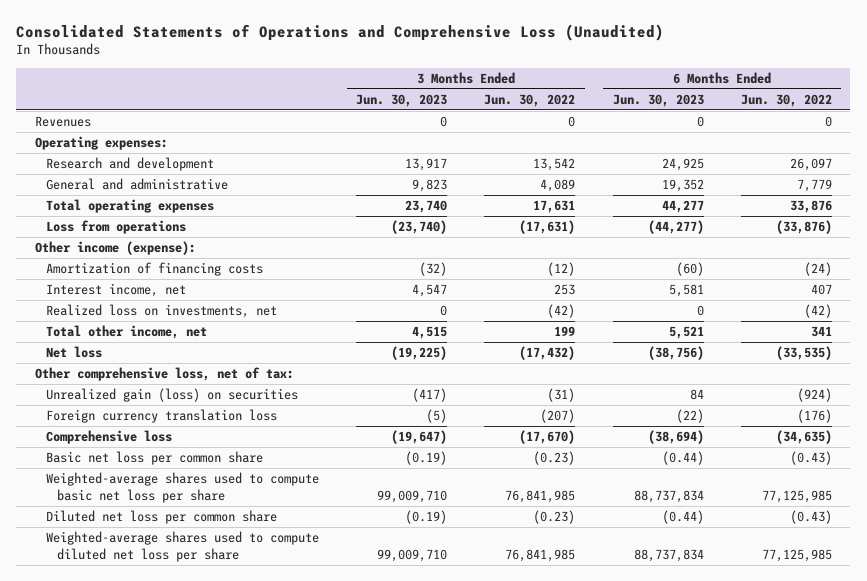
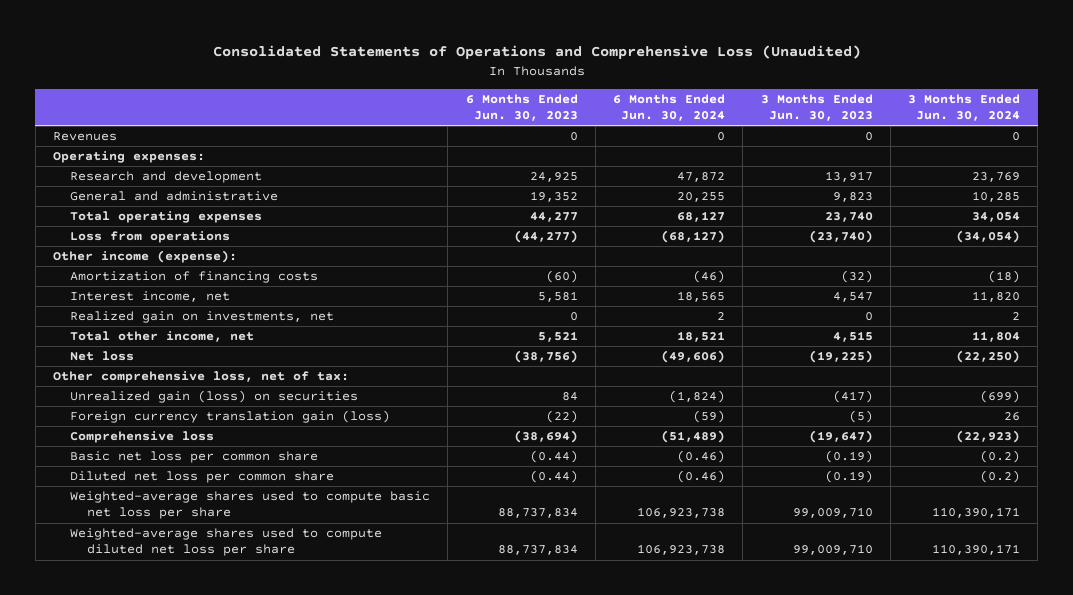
- | 3 Months Ended Jun. 30, 2023 | 3 Months Ended Jun. 30, 2022 | 6 Months Ended Jun. 30, 2023 | 6 Months Ended Jun. 30, 2022
+ | 6 Months Ended Jun. 30, 2023 | 6 Months Ended Jun. 30, 2024 | 3 Months Ended Jun. 30, 2023 | 3 Months Ended Jun. 30, 2024
- Realized loss on investments, net | 0 | (42) | 0 | (42)
+ Realized gain on investments, net | 0 | 2 | 0 | 2
- Foreign currency translation loss | (5) | (207) | (22) | (176)
+ Foreign currency translation gain (loss) | (22) | (59) | (5) | 26
moved down: Weighted-average shares used to compute basic net loss per share | 88,737,834 | 106,923,738 | 99,009,710 | 110,390,171

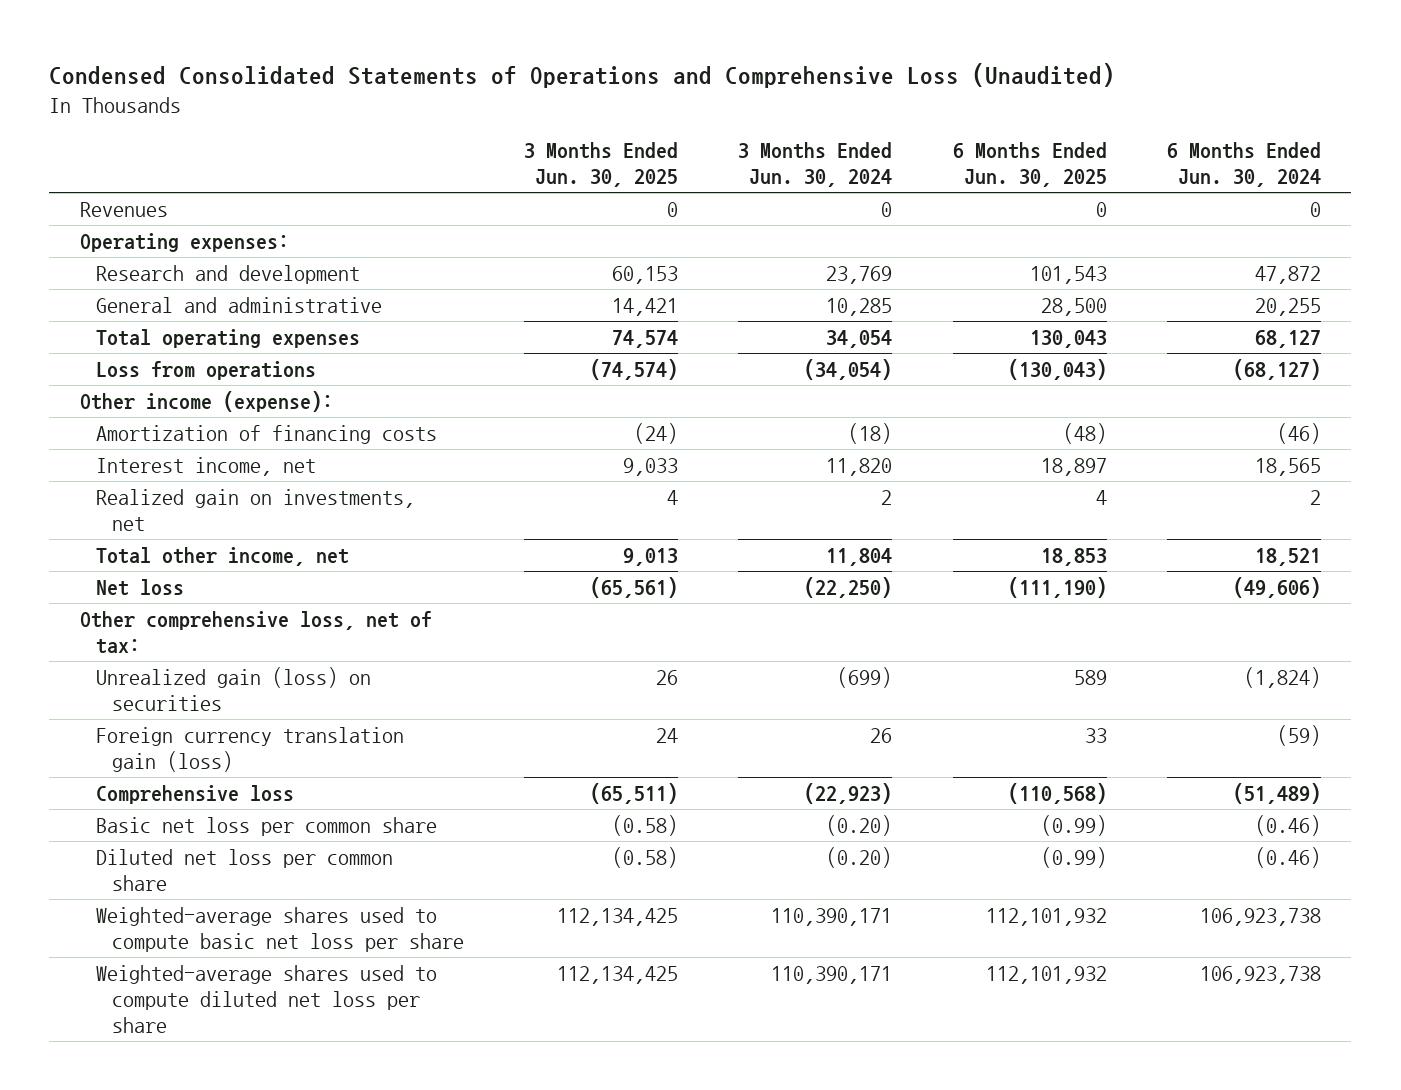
- Consolidated Statements of Operations and Comprehensive Loss (Unaudited)
+ Condensed Consolidated Statements of Operations and Comprehensive Loss (Unaudited)
- | 6 Months Ended Jun. 30, 2023 | 6 Months Ended Jun. 30, 2024 | 3 Months Ended Jun. 30, 2023 | 3 Months Ended Jun. 30, 2024
+ | 3 Months Ended Jun. 30, 2025 | 3 Months Ended Jun. 30, 2024 | 6 Months Ended Jun. 30, 2025 | 6 Months Ended Jun. 30, 2024
- Basic net loss per common share | (0.44) | (0.46) | (0.19) | (0.2)
- Diluted net loss per common share | (0.44) | (0.46) | (0.19) | (0.2)
+ Basic net loss per common share | (0.58) | (0.20) | (0.99) | (0.46)
+ Diluted net loss per common share | (0.58) | (0.20) | (0.99) | (0.46)

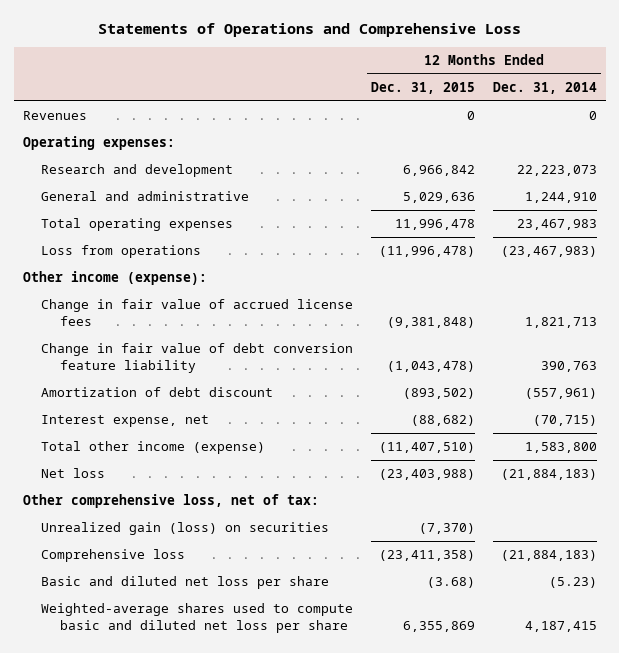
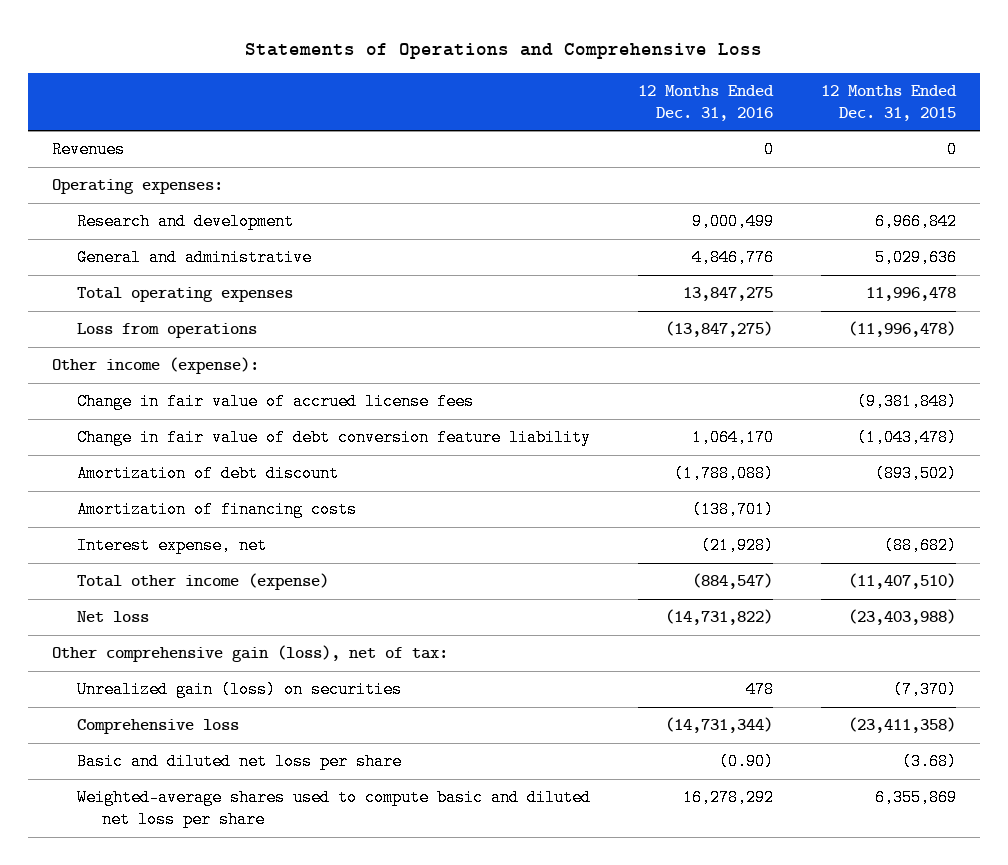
- | 12 Months Ended Dec. 31, 2015 | 12 Months Ended Dec. 31, 2014
+ | 12 Months Ended Dec. 31, 2016 | 12 Months Ended Dec. 31, 2015
+ Amortization of financing costs | (138,701) |
- Other comprehensive loss, net of tax:
+ Other comprehensive gain (loss), net of tax:

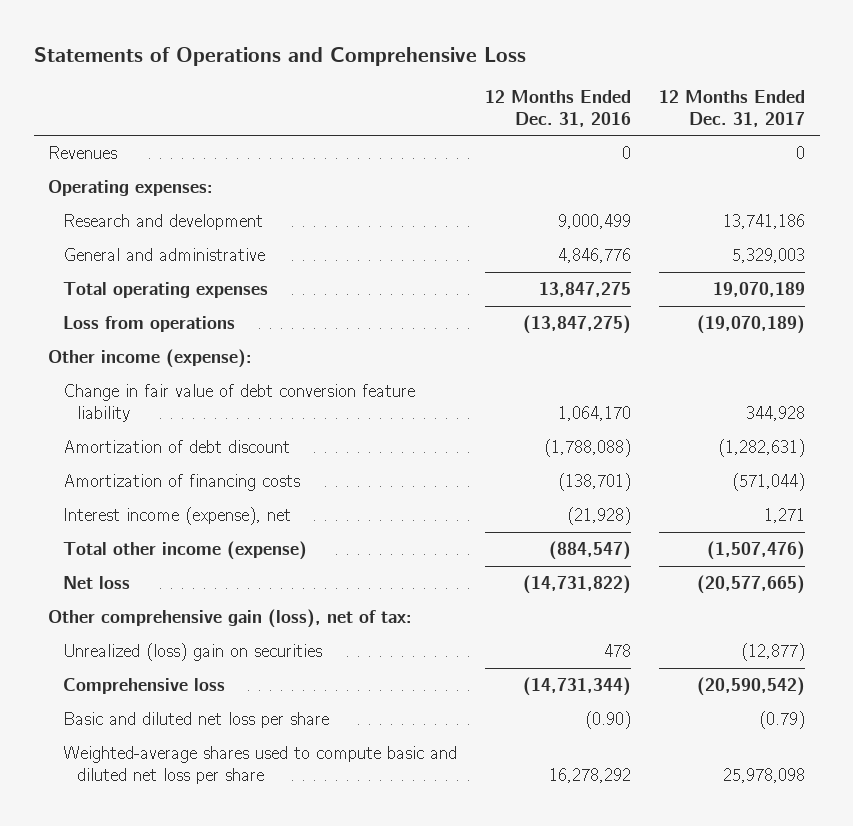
- | 12 Months Ended Dec. 31, 2016 | 12 Months Ended Dec. 31, 2015
+ | 12 Months Ended Dec. 31, 2016 | 12 Months Ended Dec. 31, 2017
- Change in fair value of accrued license fees | | (9,381,848)
- Interest expense, net | (21,928) | (88,682)
+ Interest income (expense), net | (21,928) | 1,271
- Unrealized gain (loss) on securities | 478 | (7,370)
+ Unrealized (loss) gain on securities | 478 | (12,877)

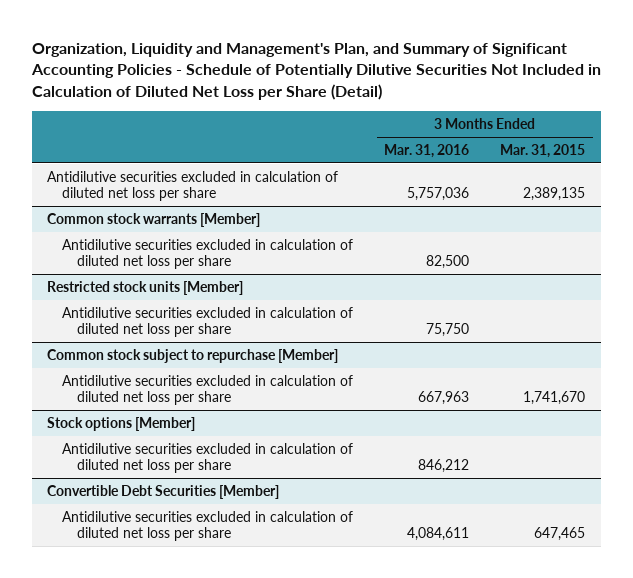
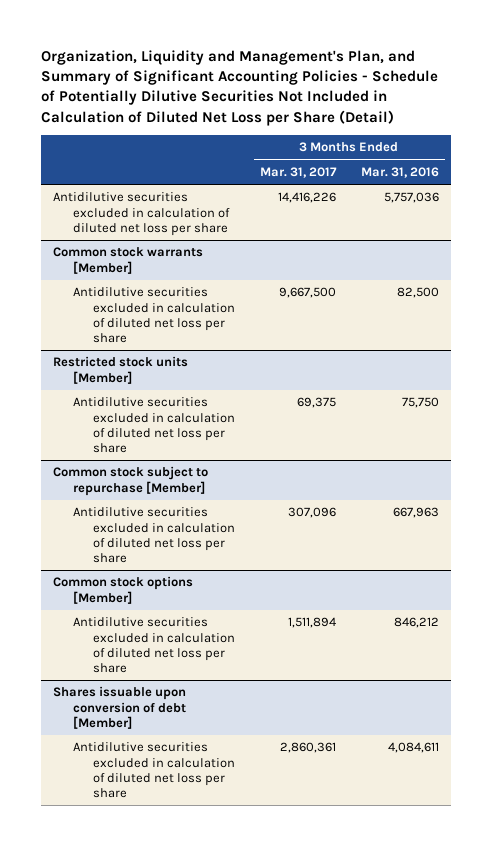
- | 3 Months Ended Mar. 31, 2016 | 3 Months Ended Mar. 31, 2015
+ | 3 Months Ended Mar. 31, 2017 | 3 Months Ended Mar. 31, 2016
- Stock options [Member]
+ Common stock options [Member]
- Convertible Debt Securities [Member]
+ Shares issuable upon conversion of debt [Member]

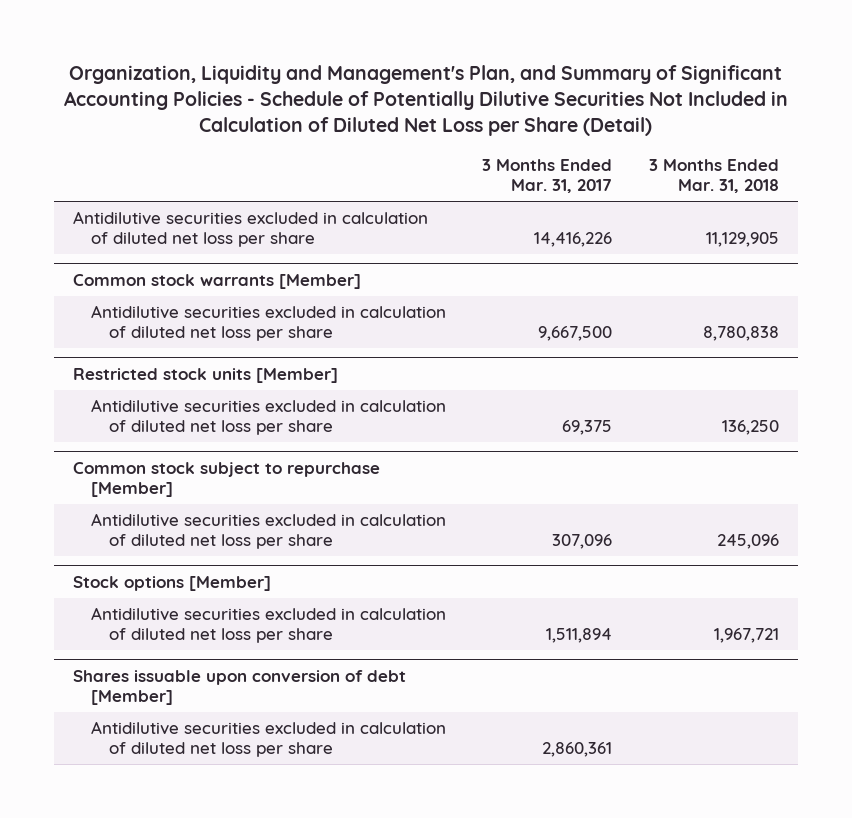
- | 3 Months Ended Mar. 31, 2017 | 3 Months Ended Mar. 31, 2016
+ | 3 Months Ended Mar. 31, 2017 | 3 Months Ended Mar. 31, 2018
- Common stock options [Member]
+ Stock options [Member]

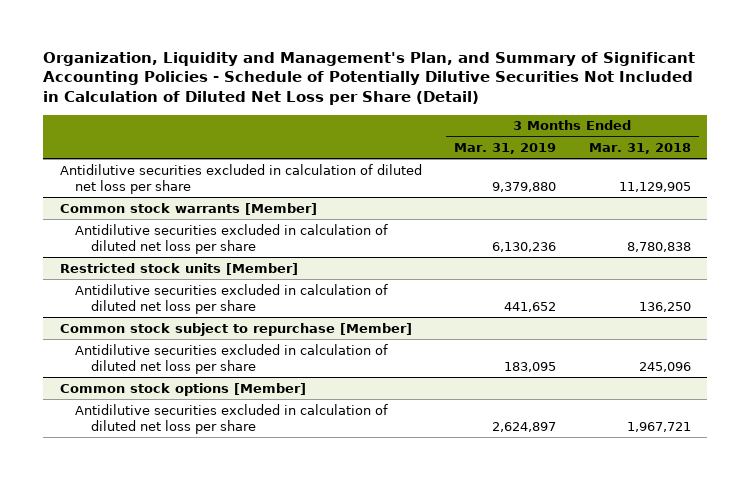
- | 3 Months Ended Mar. 31, 2017 | 3 Months Ended Mar. 31, 2018
+ | 3 Months Ended Mar. 31, 2019 | 3 Months Ended Mar. 31, 2018
- Stock options [Member]
+ Common stock options [Member]
- Shares issuable upon conversion of debt [Member]
- Antidilutive securities excluded in calculation of diluted net loss per share | 2,860,361 |

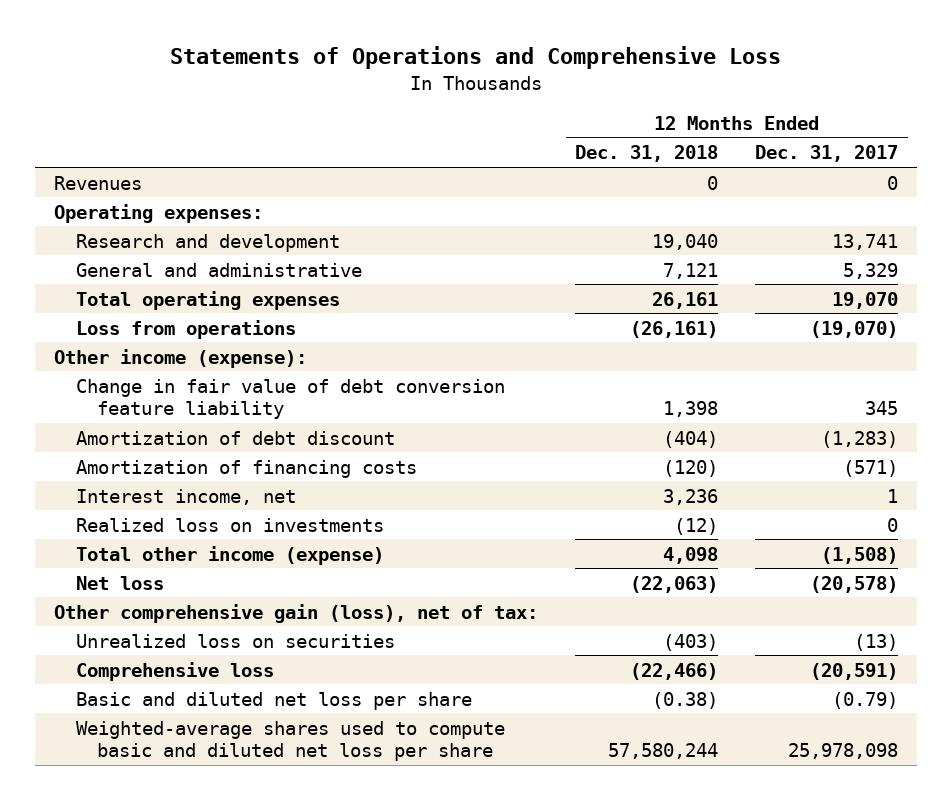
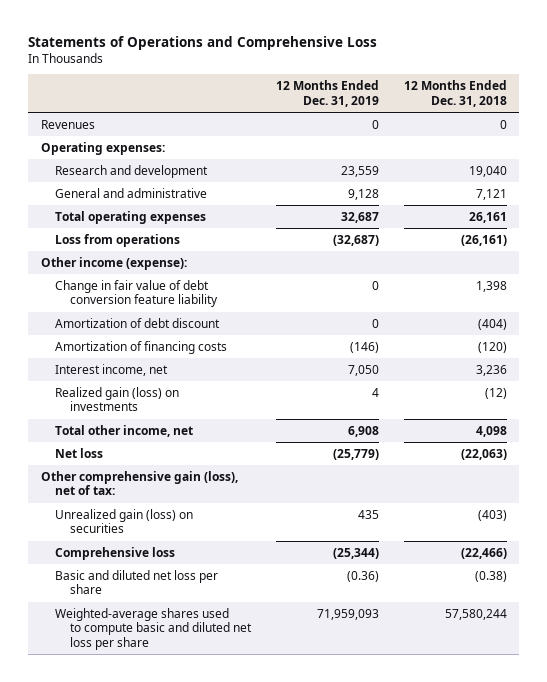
- | 12 Months Ended Dec. 31, 2018 | 12 Months Ended Dec. 31, 2017
+ | 12 Months Ended Dec. 31, 2019 | 12 Months Ended Dec. 31, 2018
- Realized loss on investments | (12) | 0
- Total other income (expense) | 4,098 | (1,508)
+ Realized gain (loss) on investments | 4 | (12)
+ Total other income, net | 6,908 | 4,098
- Unrealized loss on securities | (403) | (13)
+ Unrealized gain (loss) on securities | 435 | (403)

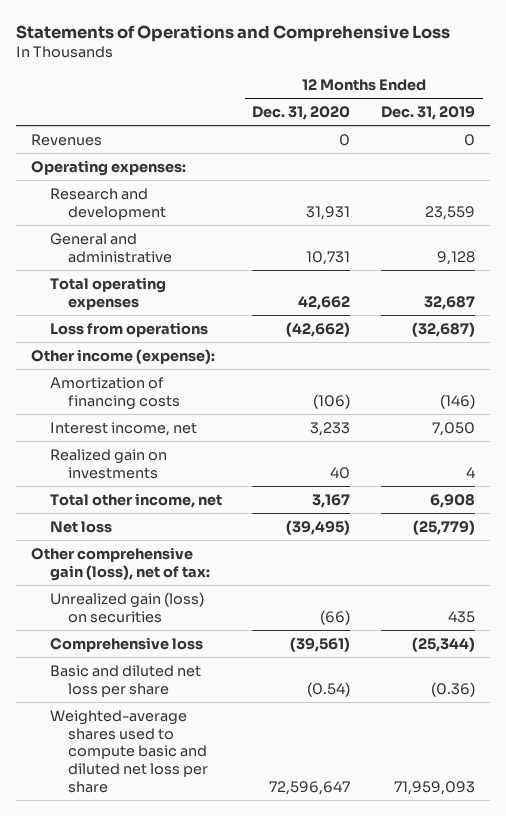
- | 12 Months Ended Dec. 31, 2019 | 12 Months Ended Dec. 31, 2018
+ | 12 Months Ended Dec. 31, 2020 | 12 Months Ended Dec. 31, 2019
- Change in fair value of debt conversion feature liability | 0 | 1,398
- Amortization of debt discount | 0 | (404)
- Realized gain (loss) on investments | 4 | (12)
+ Realized gain on investments | 40 | 4

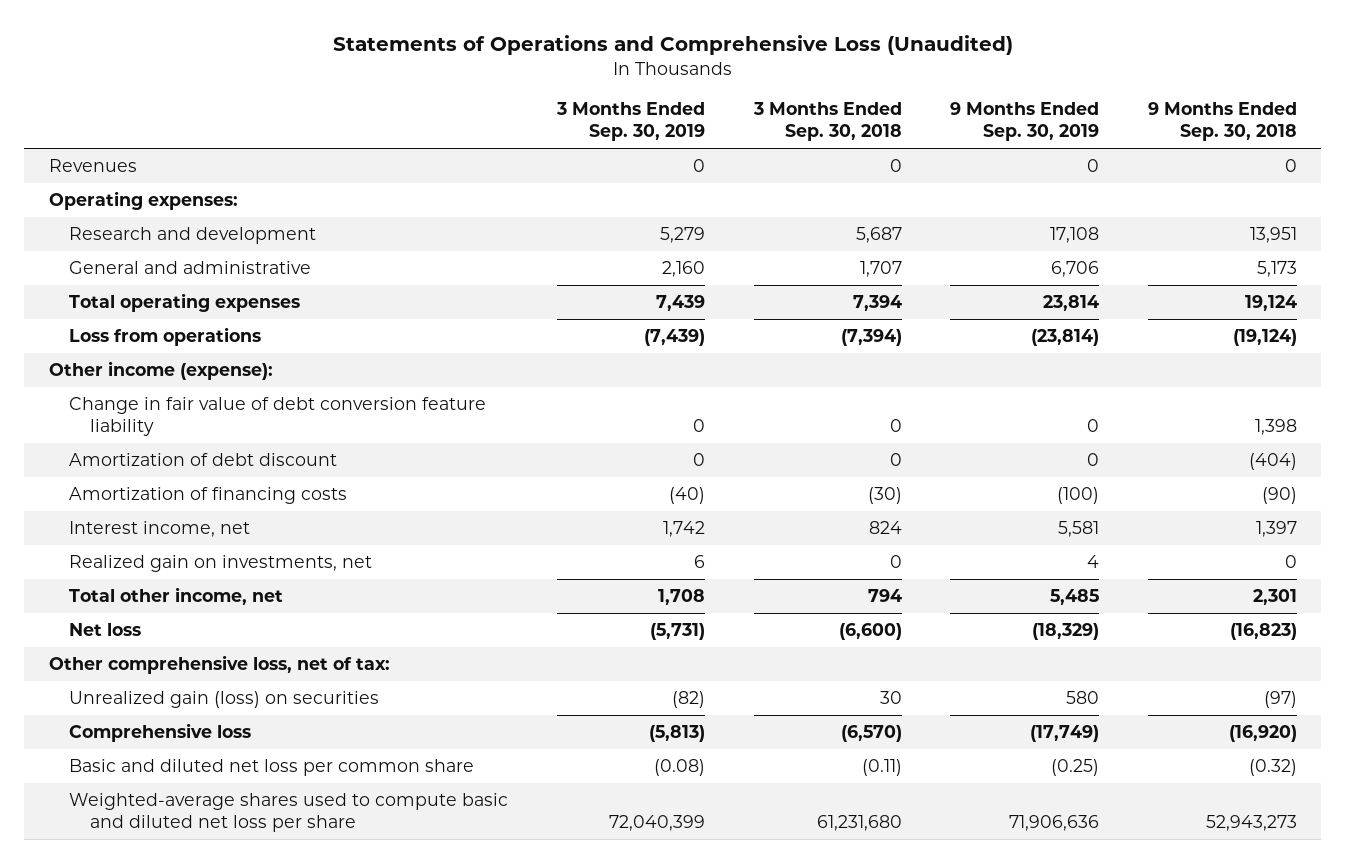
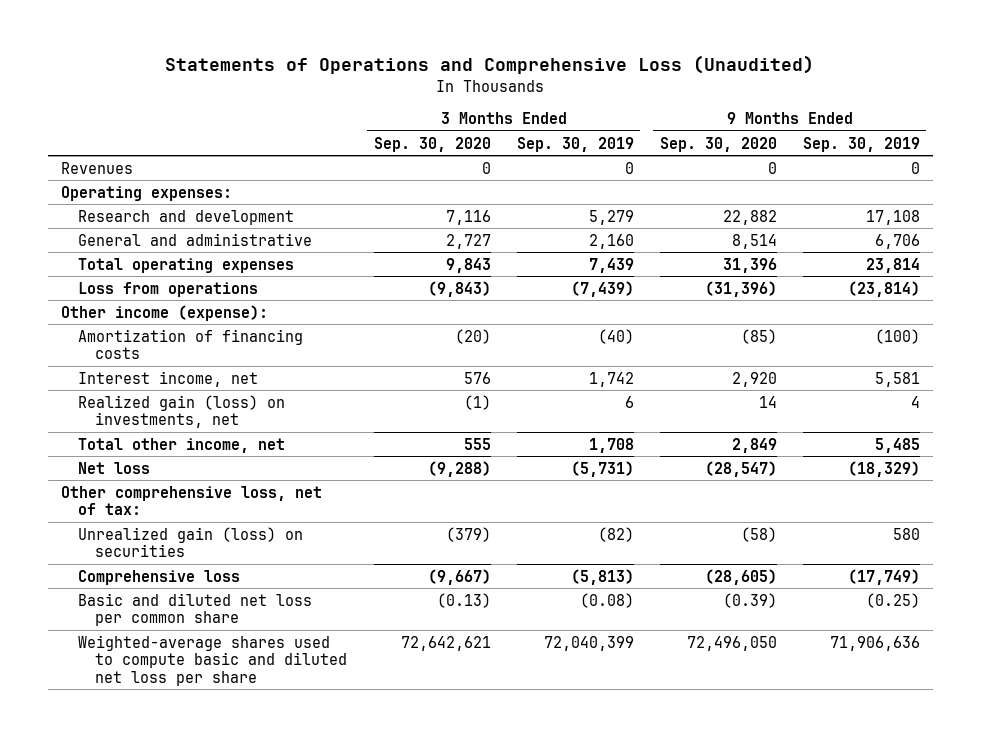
- | 3 Months Ended Sep. 30, 2019 | 3 Months Ended Sep. 30, 2018 | 9 Months Ended Sep. 30, 2019 | 9 Months Ended Sep. 30, 2018
+ | 3 Months Ended Sep. 30, 2020 | 3 Months Ended Sep. 30, 2019 | 9 Months Ended Sep. 30, 2020 | 9 Months Ended Sep. 30, 2019
- Change in fair value of debt conversion feature liability | 0 | 0 | 0 | 1,398
- Amortization of debt discount | 0 | 0 | 0 | (404)
- Realized gain on investments, net | 6 | 0 | 4 | 0
+ Realized gain (loss) on investments, net | (1) | 6 | 14 | 4

